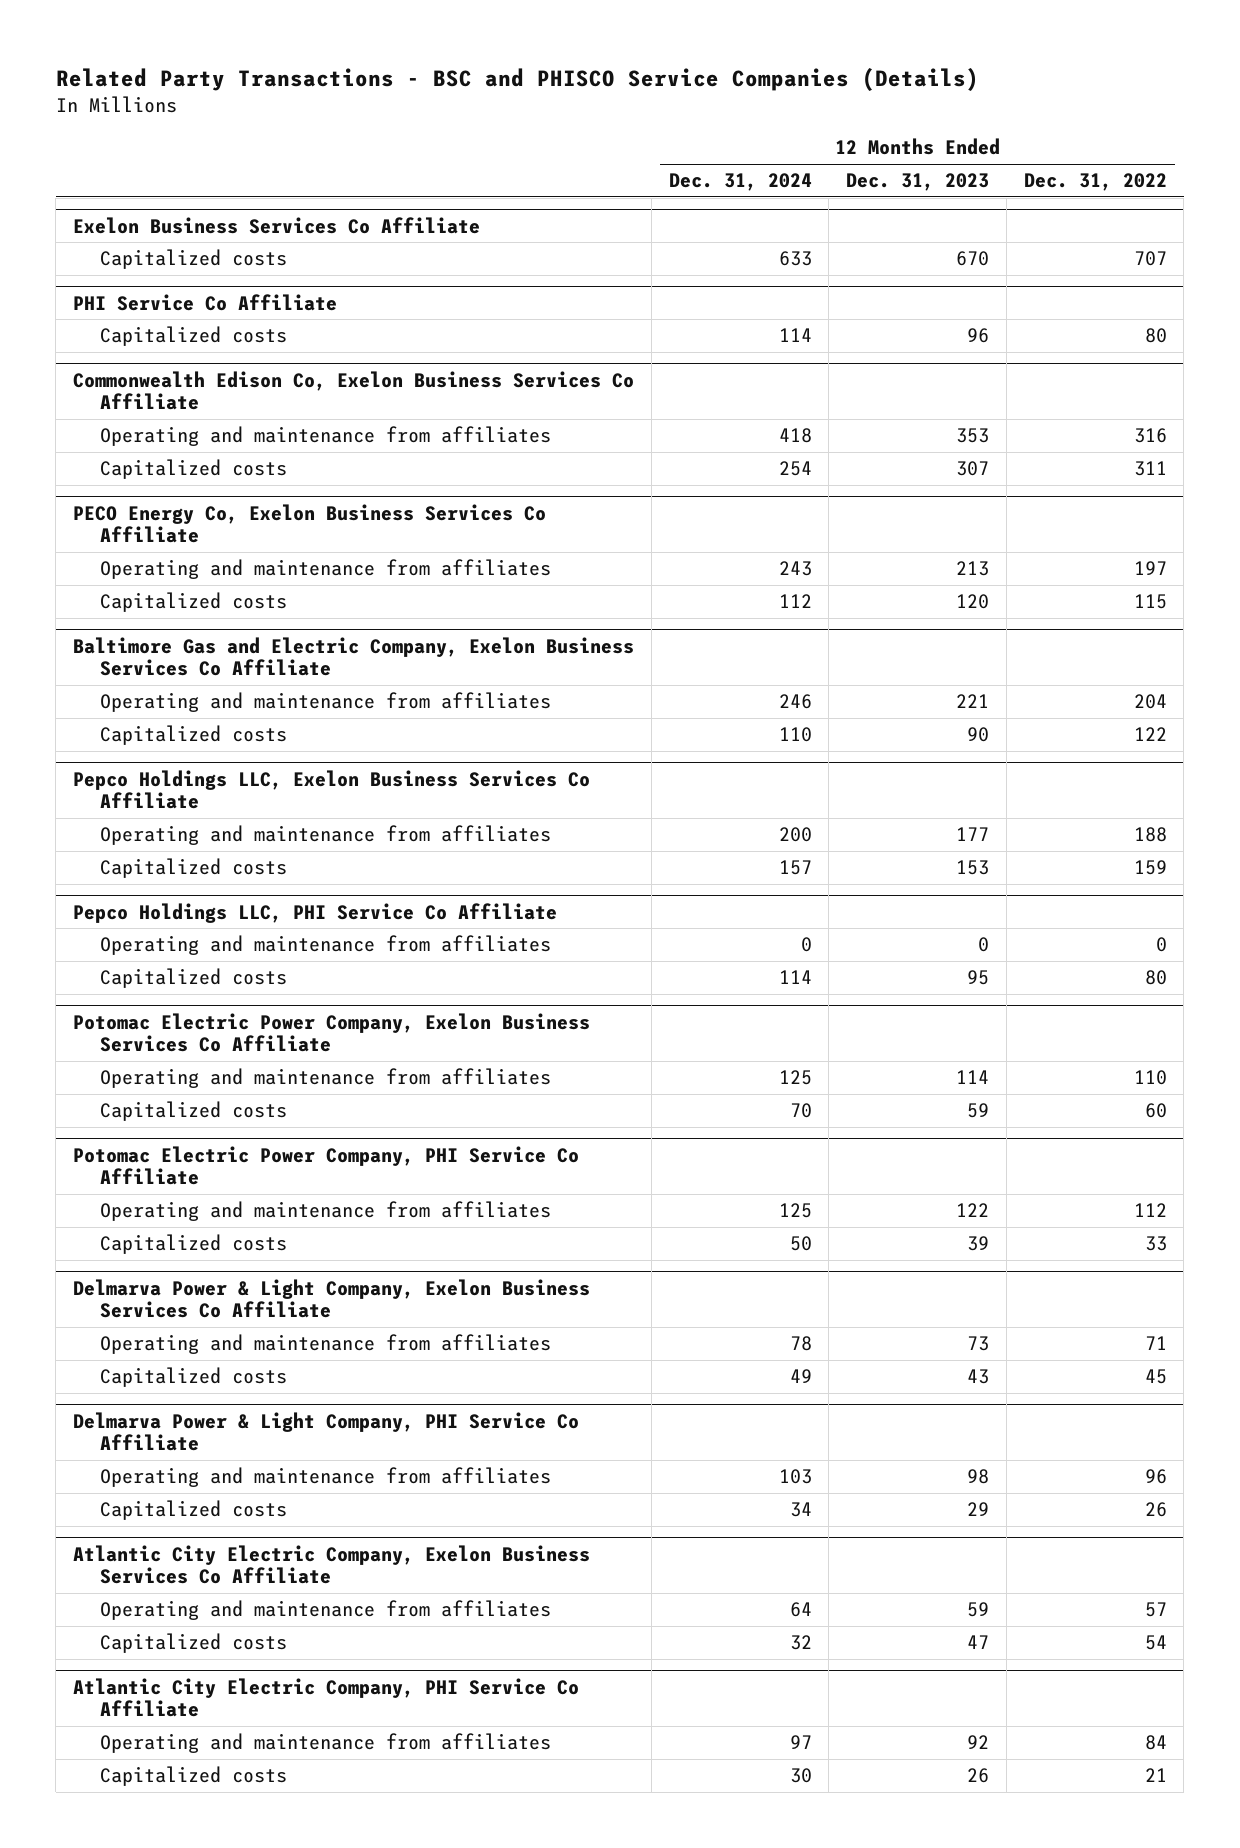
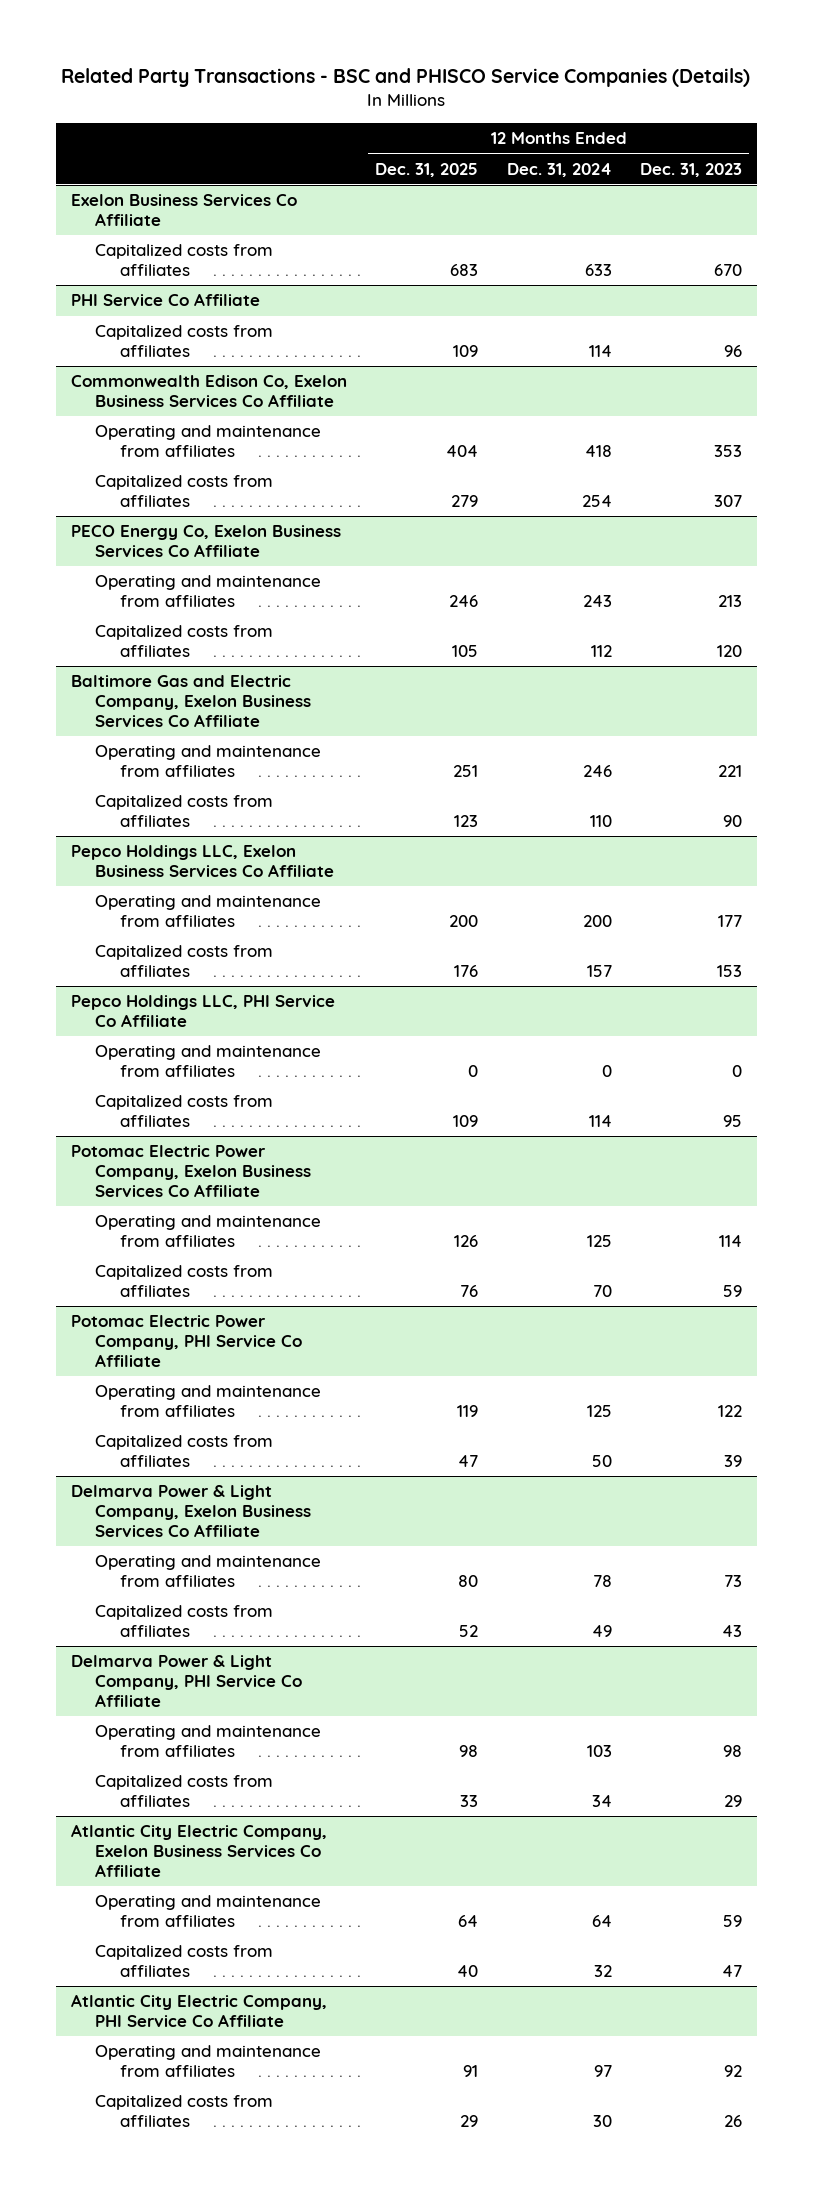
- | 12 Months Ended Dec. 31, 2024 | 12 Months Ended Dec. 31, 2023 | 12 Months Ended Dec. 31, 2022
+ | 12 Months Ended Dec. 31, 2025 | 12 Months Ended Dec. 31, 2024 | 12 Months Ended Dec. 31, 2023
@ Exelon Business Services Co Affiliate
- Capitalized costs | 633 | 670 | 707
+ Capitalized costs from affiliates | 683 | 633 | 670
@ PHI Service Co Affiliate
- Capitalized costs | 114 | 96 | 80
+ Capitalized costs from affiliates | 109 | 114 | 96
@ Commonwealth Edison Co, Exelon Business Services Co Affiliate
- Capitalized costs | 254 | 307 | 311
+ Capitalized costs from affiliates | 279 | 254 | 307
@ PECO Energy Co, Exelon Business Services Co Affiliate
- Capitalized costs | 112 | 120 | 115
+ Capitalized costs from affiliates | 105 | 112 | 120
@ Baltimore Gas and Electric Company, Exelon Business Services Co Affiliate
- Capitalized costs | 110 | 90 | 122
+ Capitalized costs from affiliates | 123 | 110 | 90
@ Pepco Holdings LLC, Exelon Business Services Co Affiliate
- Capitalized costs | 157 | 153 | 159
+ Capitalized costs from affiliates | 176 | 157 | 153
@ Pepco Holdings LLC, PHI Service Co Affiliate
- Capitalized costs | 114 | 95 | 80
+ Capitalized costs from affiliates | 109 | 114 | 95
@ Potomac Electric Power Company, Exelon Business Services Co Affiliate
- Capitalized costs | 70 | 59 | 60
+ Capitalized costs from affiliates | 76 | 70 | 59
@ Potomac Electric Power Company, PHI Service Co Affiliate
- Capitalized costs | 50 | 39 | 33
+ Capitalized costs from affiliates | 47 | 50 | 39
@ Delmarva Power & Light Company, Exelon Business Services Co Affiliate
- Capitalized costs | 49 | 43 | 45
+ Capitalized costs from affiliates | 52 | 49 | 43
@ Delmarva Power & Light Company, PHI Service Co Affiliate
- Capitalized costs | 34 | 29 | 26
+ Capitalized costs from affiliates | 33 | 34 | 29
@ Atlantic City Electric Company, Exelon Business Services Co Affiliate
- Capitalized costs | 32 | 47 | 54
+ Capitalized costs from affiliates | 40 | 32 | 47
@ Atlantic City Electric Company, PHI Service Co Affiliate
- Capitalized costs | 30 | 26 | 21
+ Capitalized costs from affiliates | 29 | 30 | 26

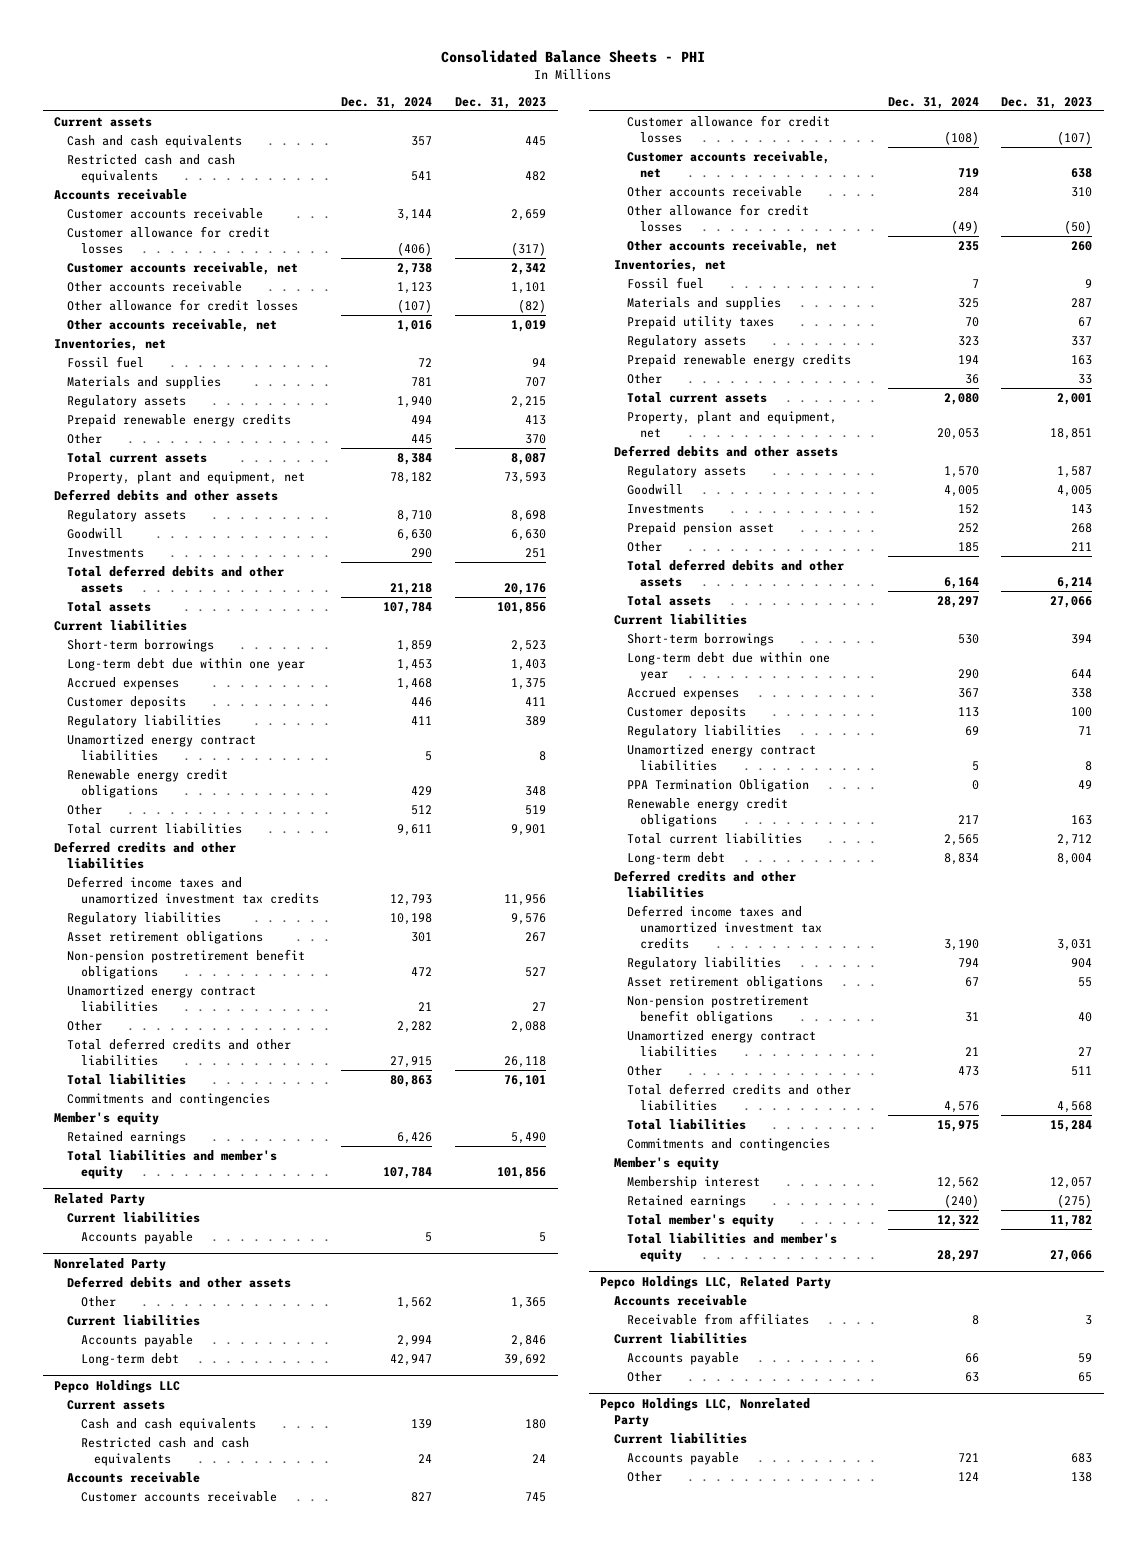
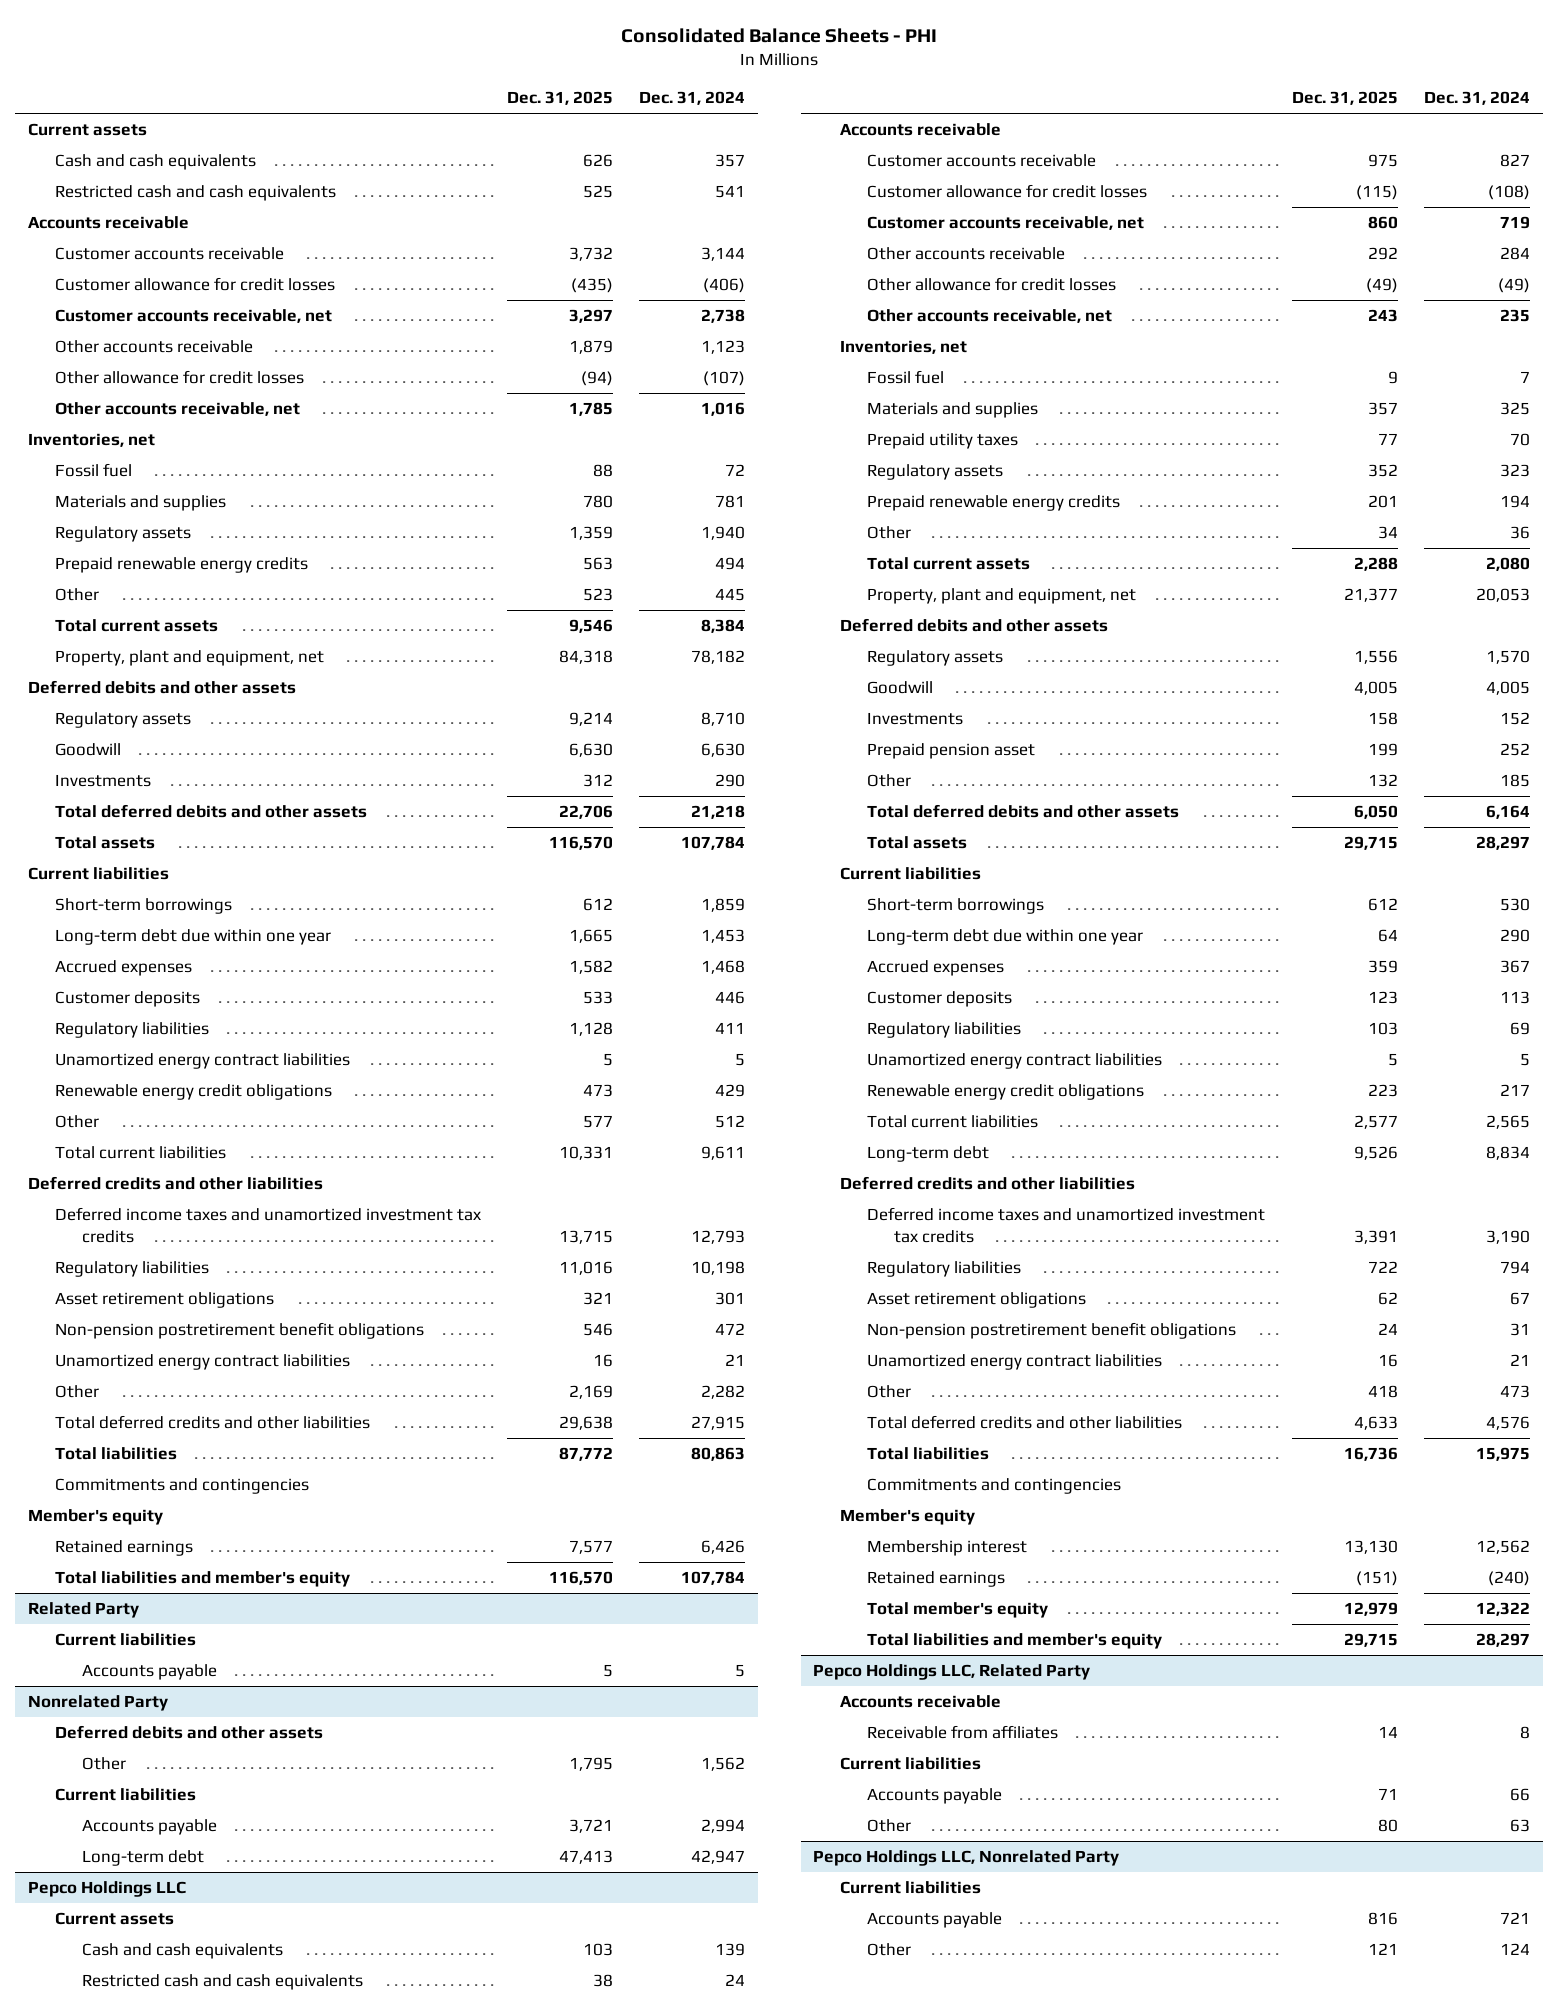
- | Dec. 31, 2024 | Dec. 31, 2023
+ | Dec. 31, 2025 | Dec. 31, 2024
@ Pepco Holdings LLC
- PPA Termination Obligation | 0 | 49

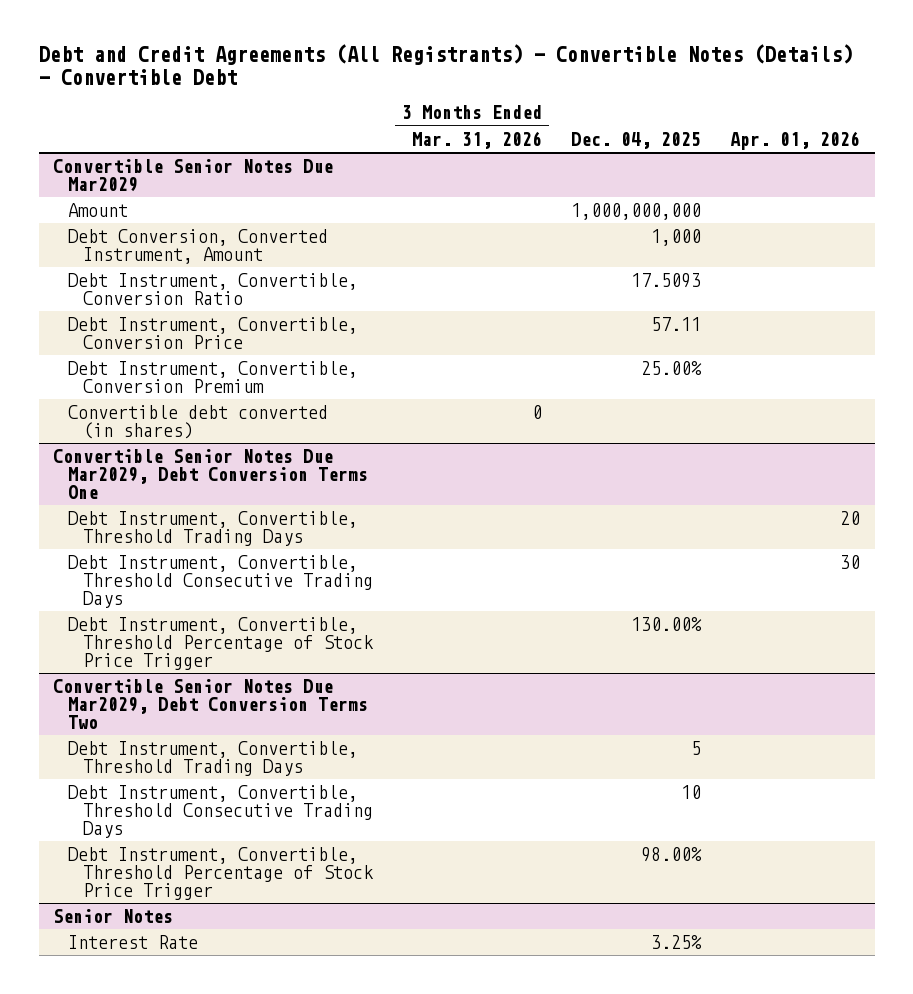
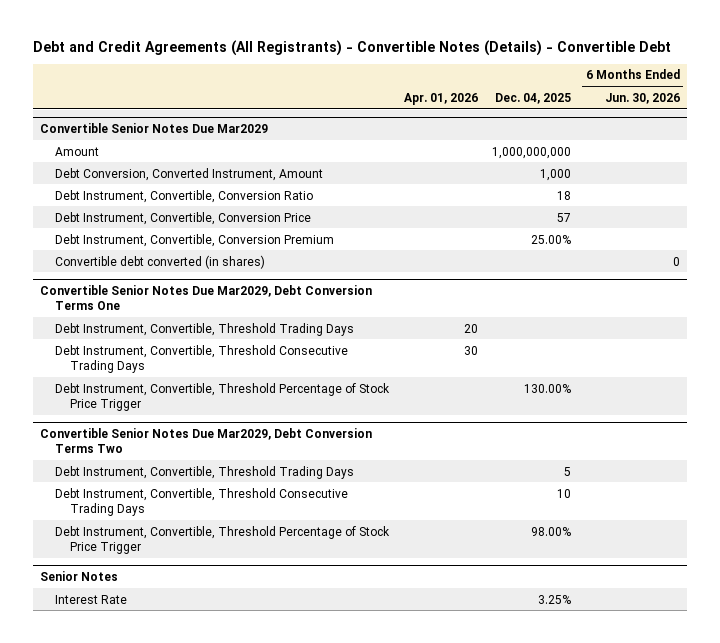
- | 3 Months Ended Mar. 31, 2026 | Dec. 04, 2025 | Apr. 01, 2026
+ | Apr. 01, 2026 | Dec. 04, 2025 | 6 Months Ended Jun. 30, 2026
@ Convertible Senior Notes Due Mar2029
- Debt Instrument, Convertible, Conversion Ratio | | 17.5093 |
- Debt Instrument, Convertible, Conversion Price | | 57.11 |
+ Debt Instrument, Convertible, Conversion Ratio | | 18 |
+ Debt Instrument, Convertible, Conversion Price | | 57 |

